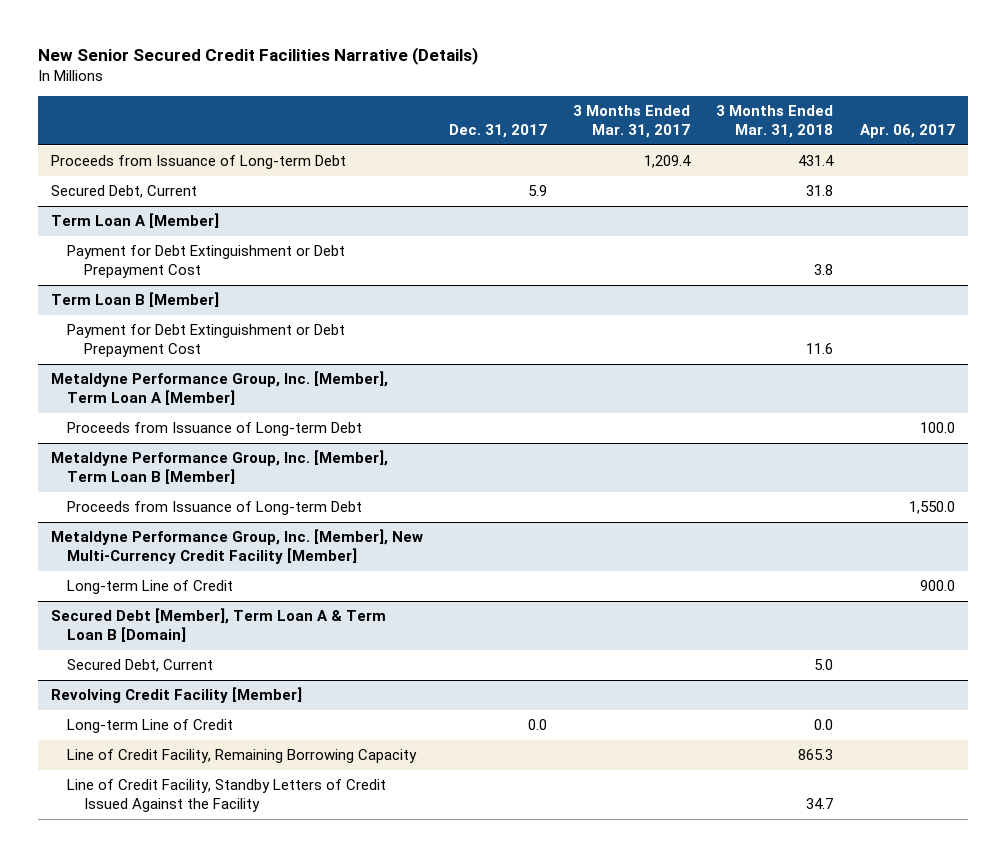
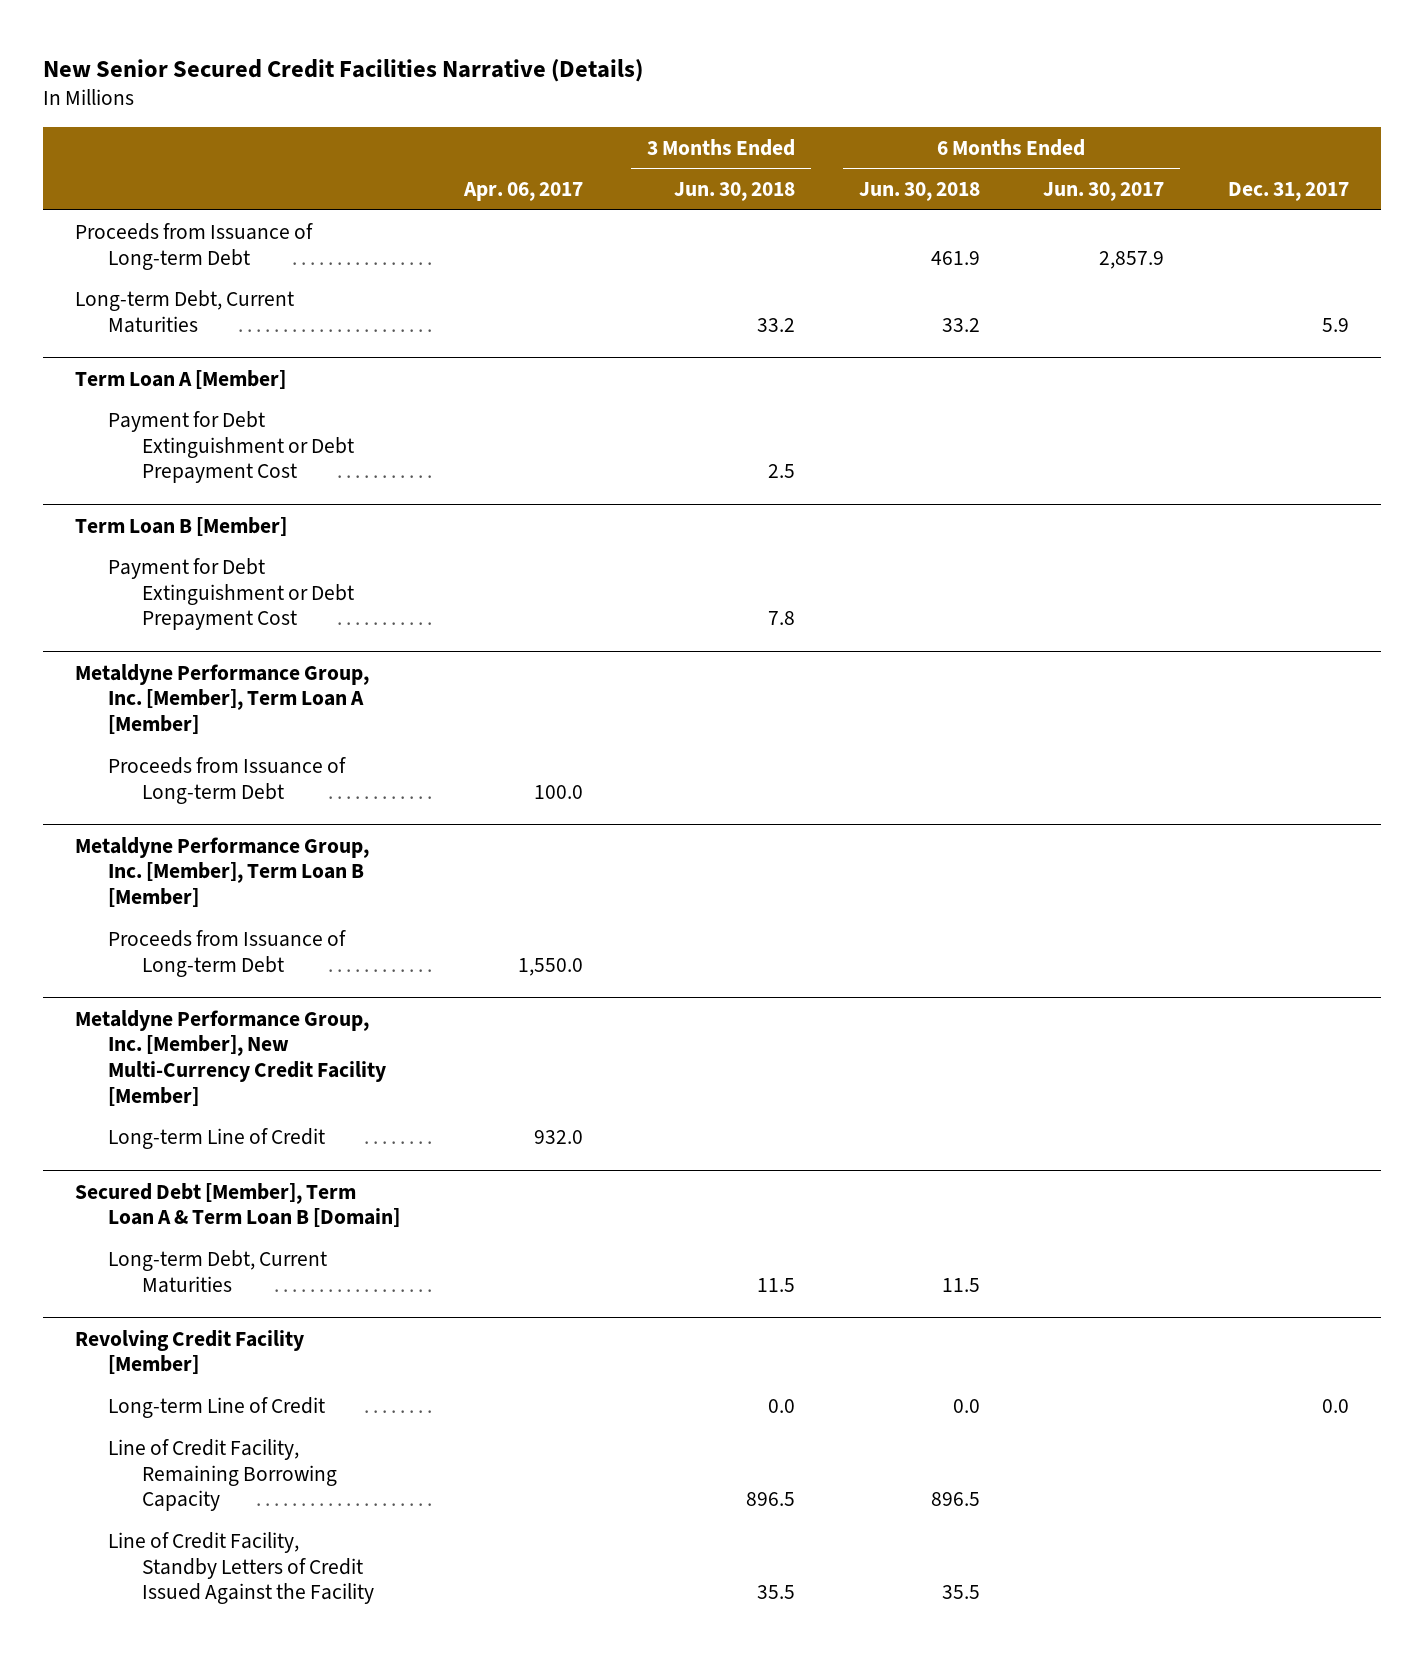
- | Dec. 31, 2017 | 3 Months Ended Mar. 31, 2017 | 3 Months Ended Mar. 31, 2018 | Apr. 06, 2017
+ | Apr. 06, 2017 | 3 Months Ended Jun. 30, 2018 | 6 Months Ended Jun. 30, 2018 | 6 Months Ended Jun. 30, 2017 | Dec. 31, 2017
- Secured Debt, Current | 5.9 | | 31.8 |
+ Long-term Debt, Current Maturities | | 33.2 | 33.2 | | 5.9
@ Metaldyne Performance Group, Inc. [Member], New Multi-Currency Credit Facility [Member]
- Long-term Line of Credit | | | | 900.0
+ Long-term Line of Credit | 932.0 | | | |
@ Secured Debt [Member], Term Loan A & Term Loan B [Domain]
- Secured Debt, Current | | | 5.0 |
+ Long-term Debt, Current Maturities | | 11.5 | 11.5 | |

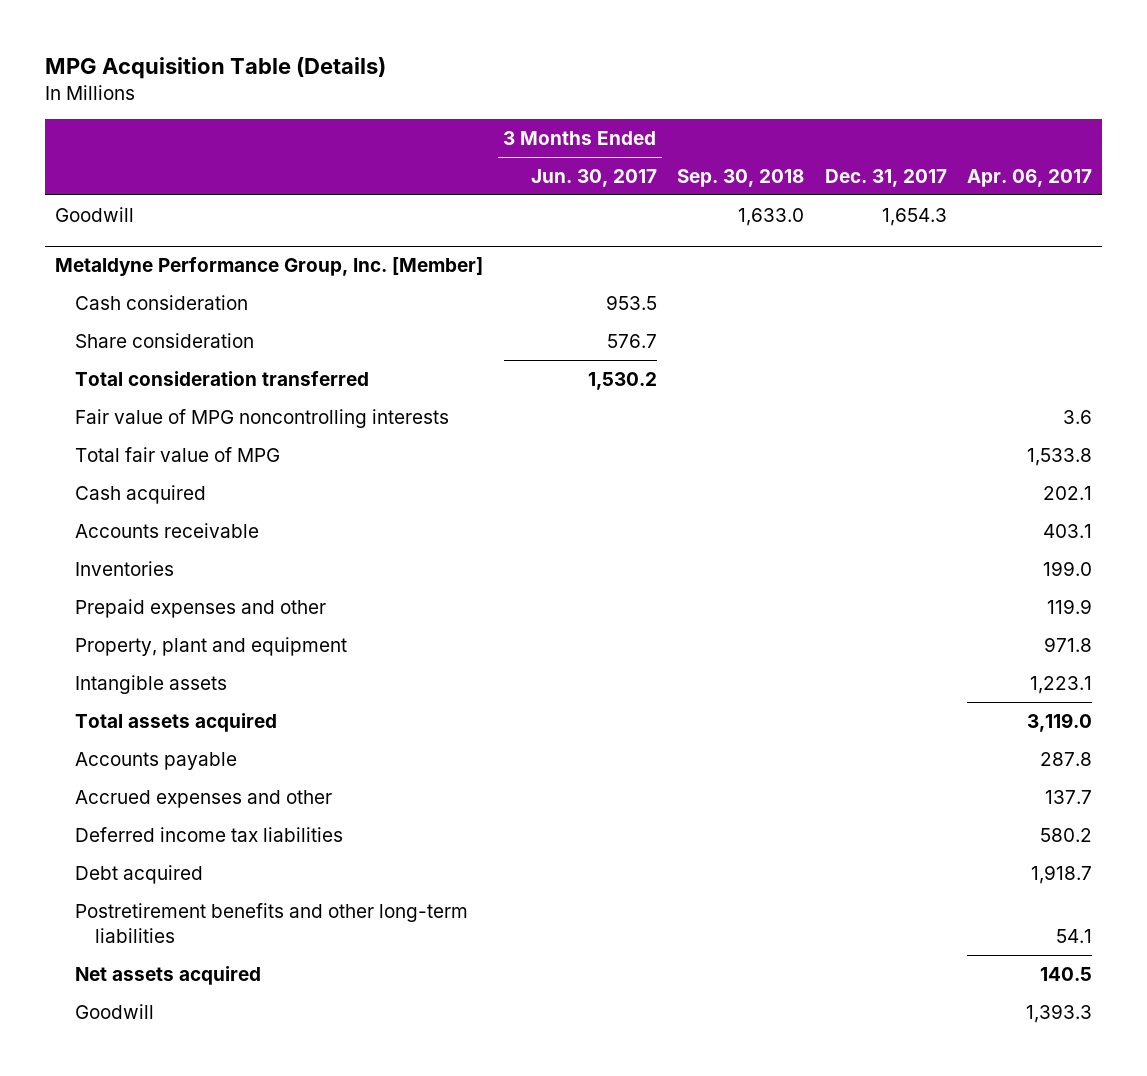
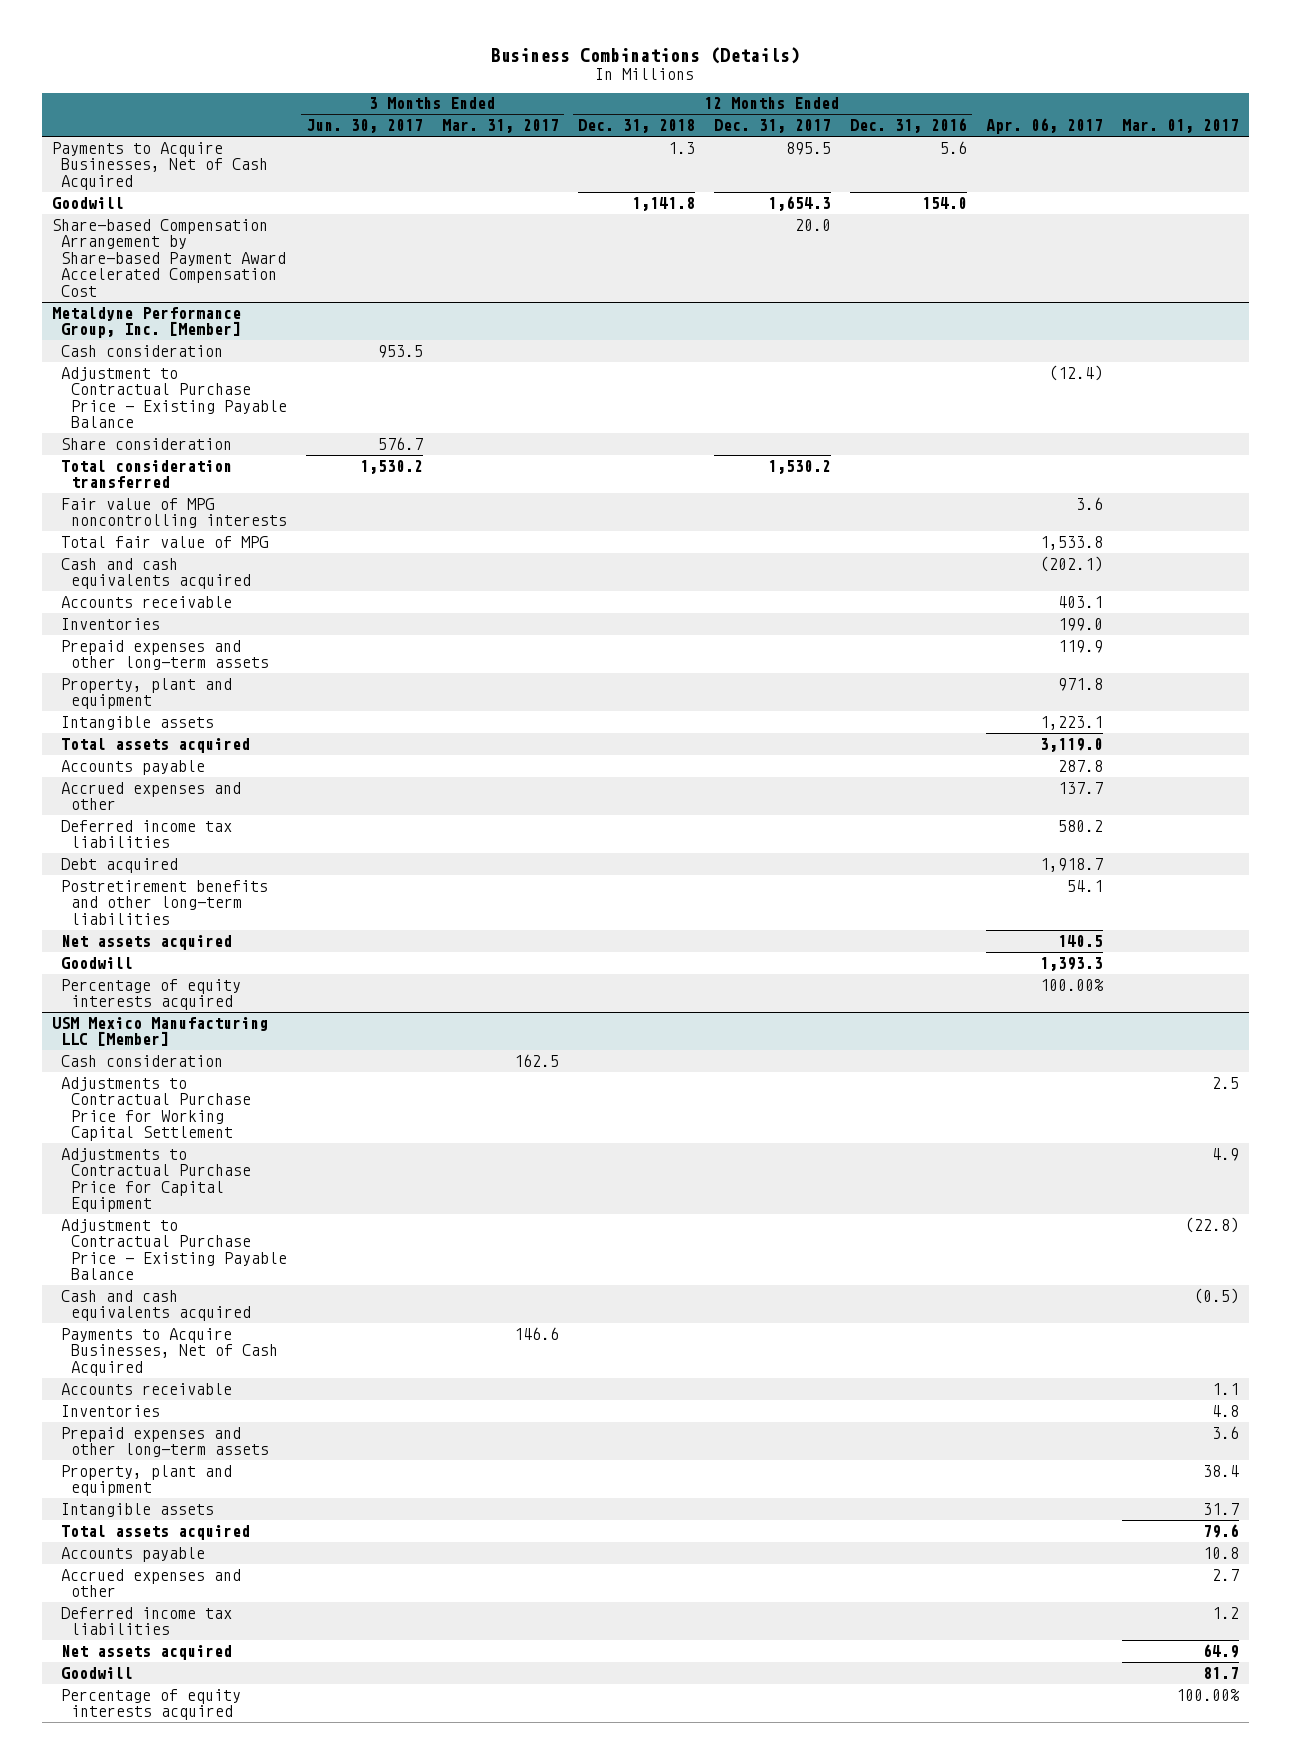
- MPG Acquisition Table (Details)
+ Business Combinations (Details)
- | 3 Months Ended Jun. 30, 2017 | Sep. 30, 2018 | Dec. 31, 2017 | Apr. 06, 2017
+ | 3 Months Ended Jun. 30, 2017 | 3 Months Ended Mar. 31, 2017 | 12 Months Ended Dec. 31, 2018 | 12 Months Ended Dec. 31, 2017 | 12 Months Ended Dec. 31, 2016 | Apr. 06, 2017 | Mar. 01, 2017
+ Payments to Acquire Businesses, Net of Cash Acquired | | | 1.3 | 895.5 | 5.6 | |
+ Share-based Compensation Arrangement by Share-based Payment Award Accelerated Compensation Cost | | | | 20.0 | | |
@ Metaldyne Performance Group, Inc. [Member]
+ Adjustment to Contractual Purchase Price - Existing Payable Balance | | | | | | (12.4) |
- Cash acquired | | | | 202.1
+ Cash and cash equivalents acquired | | | | | | (202.1) |
- Prepaid expenses and other | | | | 119.9
+ Prepaid expenses and other long-term assets | | | | | | 119.9 |
+ Percentage of equity interests acquired | | | | | | 100.00% |
+ USM Mexico Manufacturing LLC [Member]
+ Cash consideration | | 162.5 | | | | |
+ Adjustments to Contractual Purchase Price for Working Capital Settlement | | | | | | | 2.5
+ Adjustments to Contractual Purchase Price for Capital Equipment | | | | | | | 4.9
+ Adjustment to Contractual Purchase Price - Existing Payable Balance | | | | | | | (22.8)
+ Cash and cash equivalents acquired | | | | | | | (0.5)
+ Payments to Acquire Businesses, Net of Cash Acquired | | 146.6 | | | | |
+ Accounts receivable | | | | | | | 1.1
+ Inventories | | | | | | | 4.8
+ Prepaid expenses and other long-term assets | | | | | | | 3.6
+ Property, plant and equipment | | | | | | | 38.4
+ Intangible assets | | | | | | | 31.7
+ Total assets acquired | | | | | | | 79.6
+ Accounts payable | | | | | | | 10.8
+ Accrued expenses and other | | | | | | | 2.7
+ Deferred income tax liabilities | | | | | | | 1.2
+ Net assets acquired | | | | | | | 64.9
+ Goodwill | | | | | | | 81.7
+ Percentage of equity interests acquired | | | | | | | 100.00%

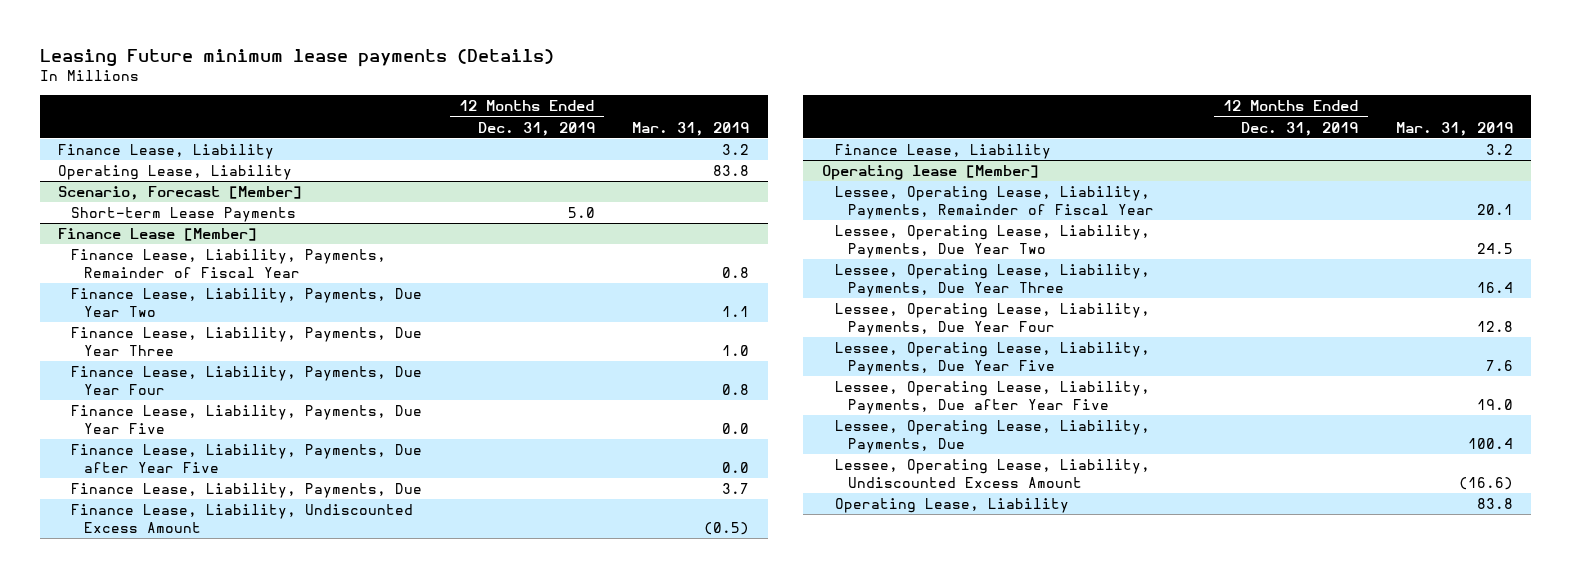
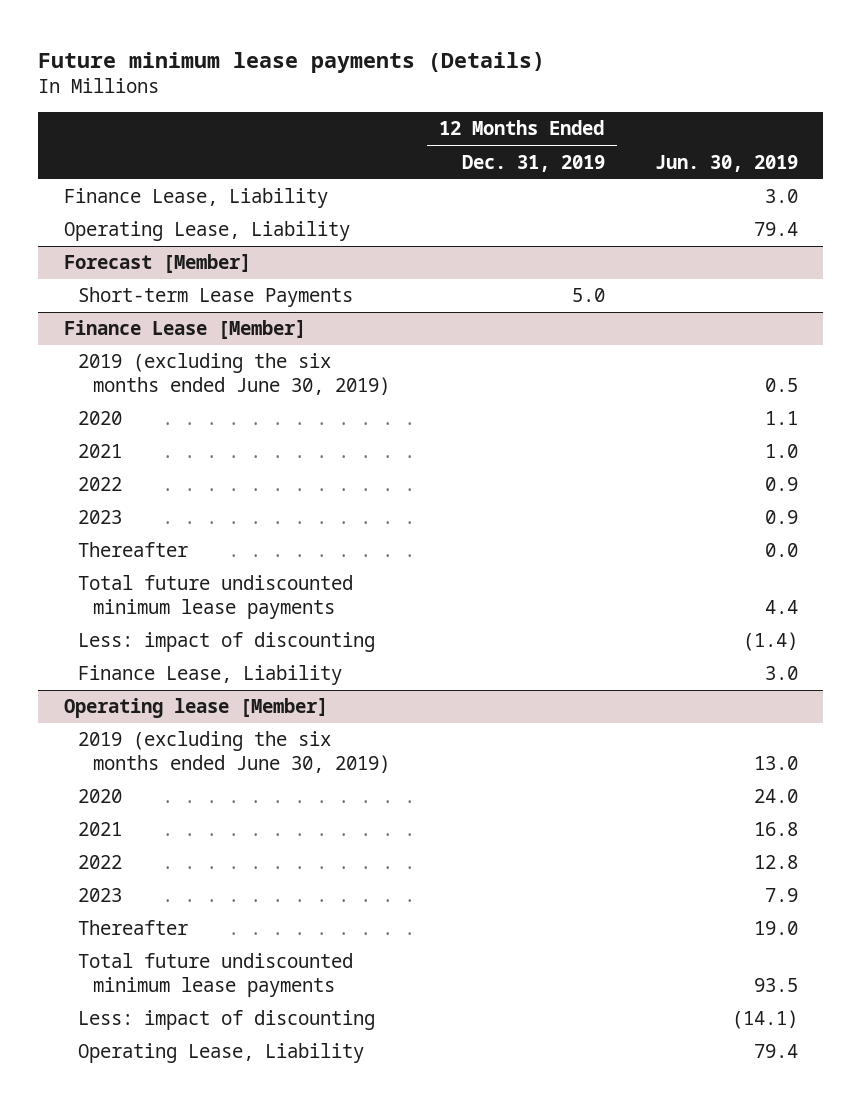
- Leasing Future minimum lease payments (Details)
+ Future minimum lease payments (Details)
- | 12 Months Ended Dec. 31, 2019 | Mar. 31, 2019
+ | 12 Months Ended Dec. 31, 2019 | Jun. 30, 2019
- Scenario, Forecast [Member]
+ Forecast [Member]
@ Finance Lease [Member]
- Finance Lease, Liability, Payments, Remainder of Fiscal Year | | 0.8
- Finance Lease, Liability, Payments, Due Year Two | | 1.1
- Finance Lease, Liability, Payments, Due Year Three | | 1.0
- Finance Lease, Liability, Payments, Due Year Four | | 0.8
- Finance Lease, Liability, Payments, Due Year Five | | 0.0
- Finance Lease, Liability, Payments, Due after Year Five | | 0.0
- Finance Lease, Liability, Payments, Due | | 3.7
- Finance Lease, Liability, Undiscounted Excess Amount | | (0.5)
+ 2019 (excluding the six months ended June 30, 2019) | | 0.5
+ 2020 | | 1.1
+ 2021 | | 1.0
+ 2022 | | 0.9
+ 2023 | | 0.9
+ Thereafter | | 0.0
+ Total future undiscounted minimum lease payments | | 4.4
+ Less: impact of discounting | | (1.4)
@ Operating lease [Member]
- Lessee, Operating Lease, Liability, Payments, Remainder of Fiscal Year | | 20.1
- Lessee, Operating Lease, Liability, Payments, Due Year Two | | 24.5
- Lessee, Operating Lease, Liability, Payments, Due Year Three | | 16.4
- Lessee, Operating Lease, Liability, Payments, Due Year Four | | 12.8
- Lessee, Operating Lease, Liability, Payments, Due Year Five | | 7.6
- Lessee, Operating Lease, Liability, Payments, Due after Year Five | | 19.0
- Lessee, Operating Lease, Liability, Payments, Due | | 100.4
- Lessee, Operating Lease, Liability, Undiscounted Excess Amount | | (16.6)
+ 2019 (excluding the six months ended June 30, 2019) | | 13.0
+ 2020 | | 24.0
+ 2021 | | 16.8
+ 2022 | | 12.8
+ 2023 | | 7.9
+ Thereafter | | 19.0
+ Total future undiscounted minimum lease payments | | 93.5
+ Less: impact of discounting | | (14.1)

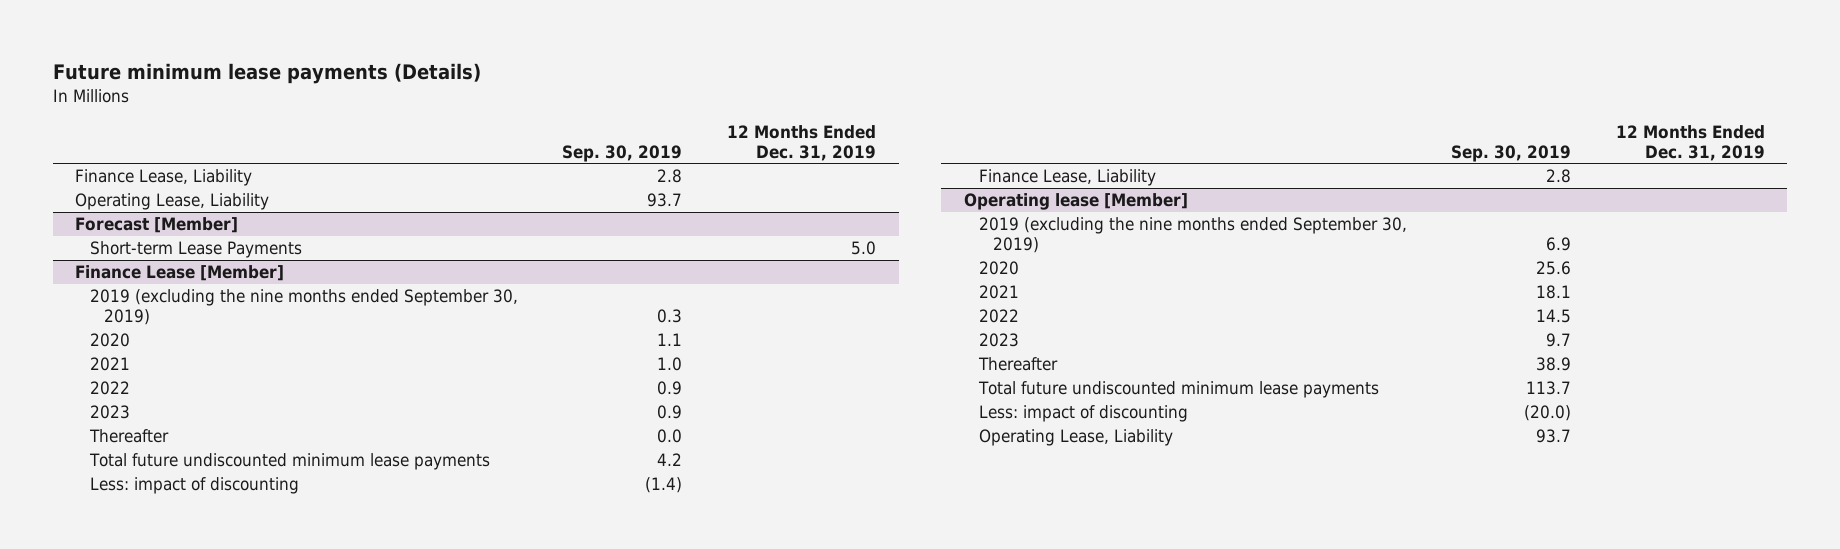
- | 12 Months Ended Dec. 31, 2019 | Jun. 30, 2019
+ | Sep. 30, 2019 | 12 Months Ended Dec. 31, 2019
@ Finance Lease [Member]
- 2019 (excluding the six months ended June 30, 2019) | | 0.5
+ 2019 (excluding the nine months ended September 30, 2019) | 0.3 |
@ Operating lease [Member]
- 2019 (excluding the six months ended June 30, 2019) | | 13.0
+ 2019 (excluding the nine months ended September 30, 2019) | 6.9 |

